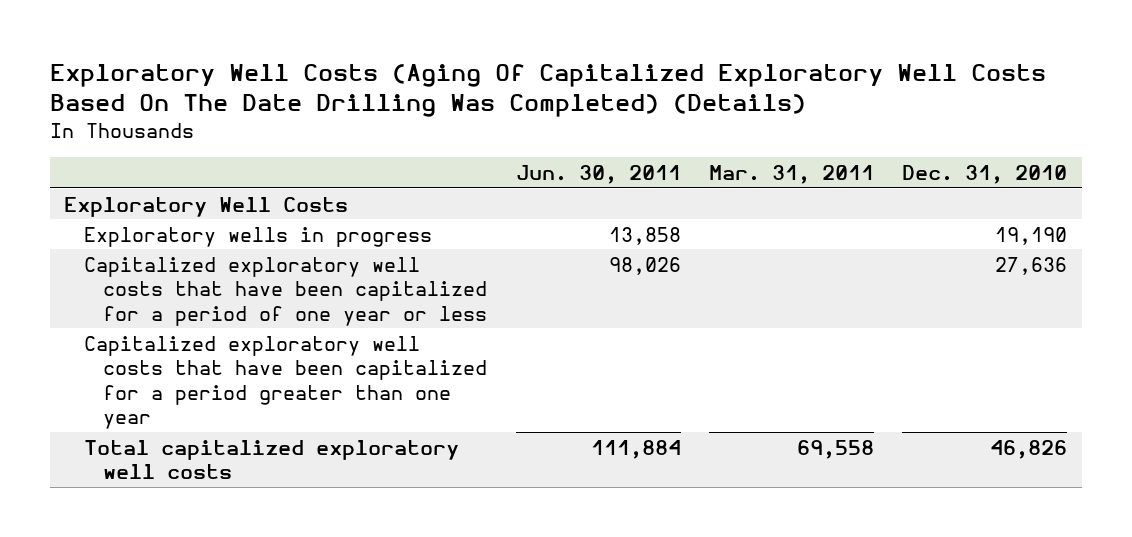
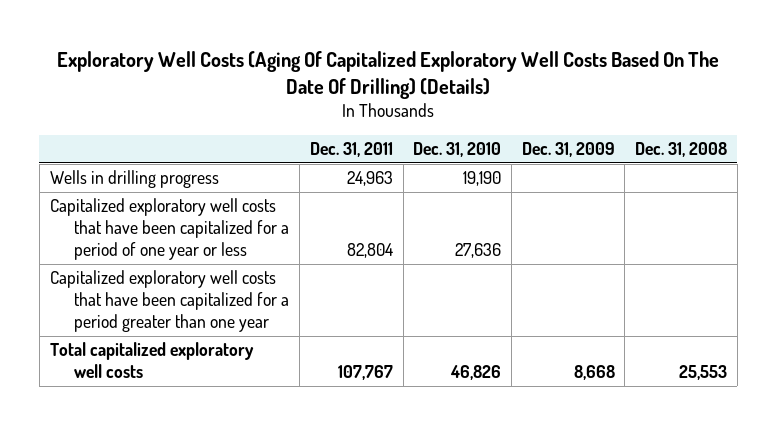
- Exploratory Well Costs (Aging Of Capitalized Exploratory Well Costs Based On The Date Drilling Was Completed) (Details)
+ Exploratory Well Costs (Aging Of Capitalized Exploratory Well Costs Based On The Date Of Drilling) (Details)
- | Jun. 30, 2011 | Mar. 31, 2011 | Dec. 31, 2010
+ | Dec. 31, 2011 | Dec. 31, 2010 | Dec. 31, 2009 | Dec. 31, 2008
- Exploratory Well Costs
- Exploratory wells in progress | 13,858 | | 19,190
+ Wells in drilling progress | 24,963 | 19,190 | |

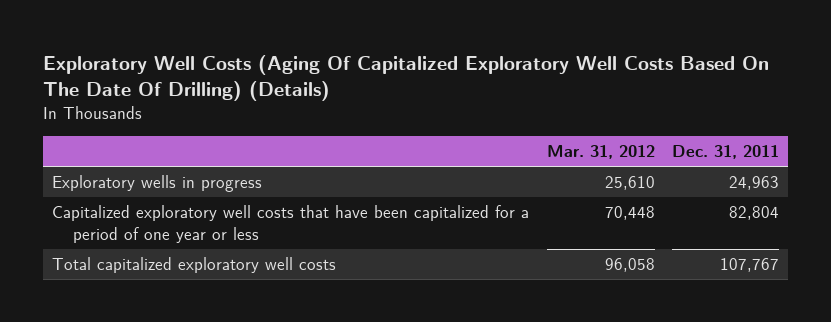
- | Dec. 31, 2011 | Dec. 31, 2010 | Dec. 31, 2009 | Dec. 31, 2008
+ | Mar. 31, 2012 | Dec. 31, 2011
- Wells in drilling progress | 24,963 | 19,190 | |
+ Exploratory wells in progress | 25,610 | 24,963
- Capitalized exploratory well costs that have been capitalized for a period greater than one year

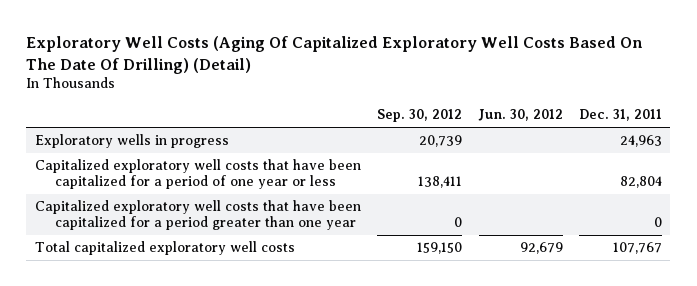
- Exploratory Well Costs (Aging Of Capitalized Exploratory Well Costs Based On The Date Of Drilling) (Details)
+ Exploratory Well Costs (Aging Of Capitalized Exploratory Well Costs Based On The Date Of Drilling) (Detail)
- | Mar. 31, 2012 | Dec. 31, 2011
+ | Sep. 30, 2012 | Jun. 30, 2012 | Dec. 31, 2011
+ Capitalized exploratory well costs that have been capitalized for a period greater than one year | 0 | | 0

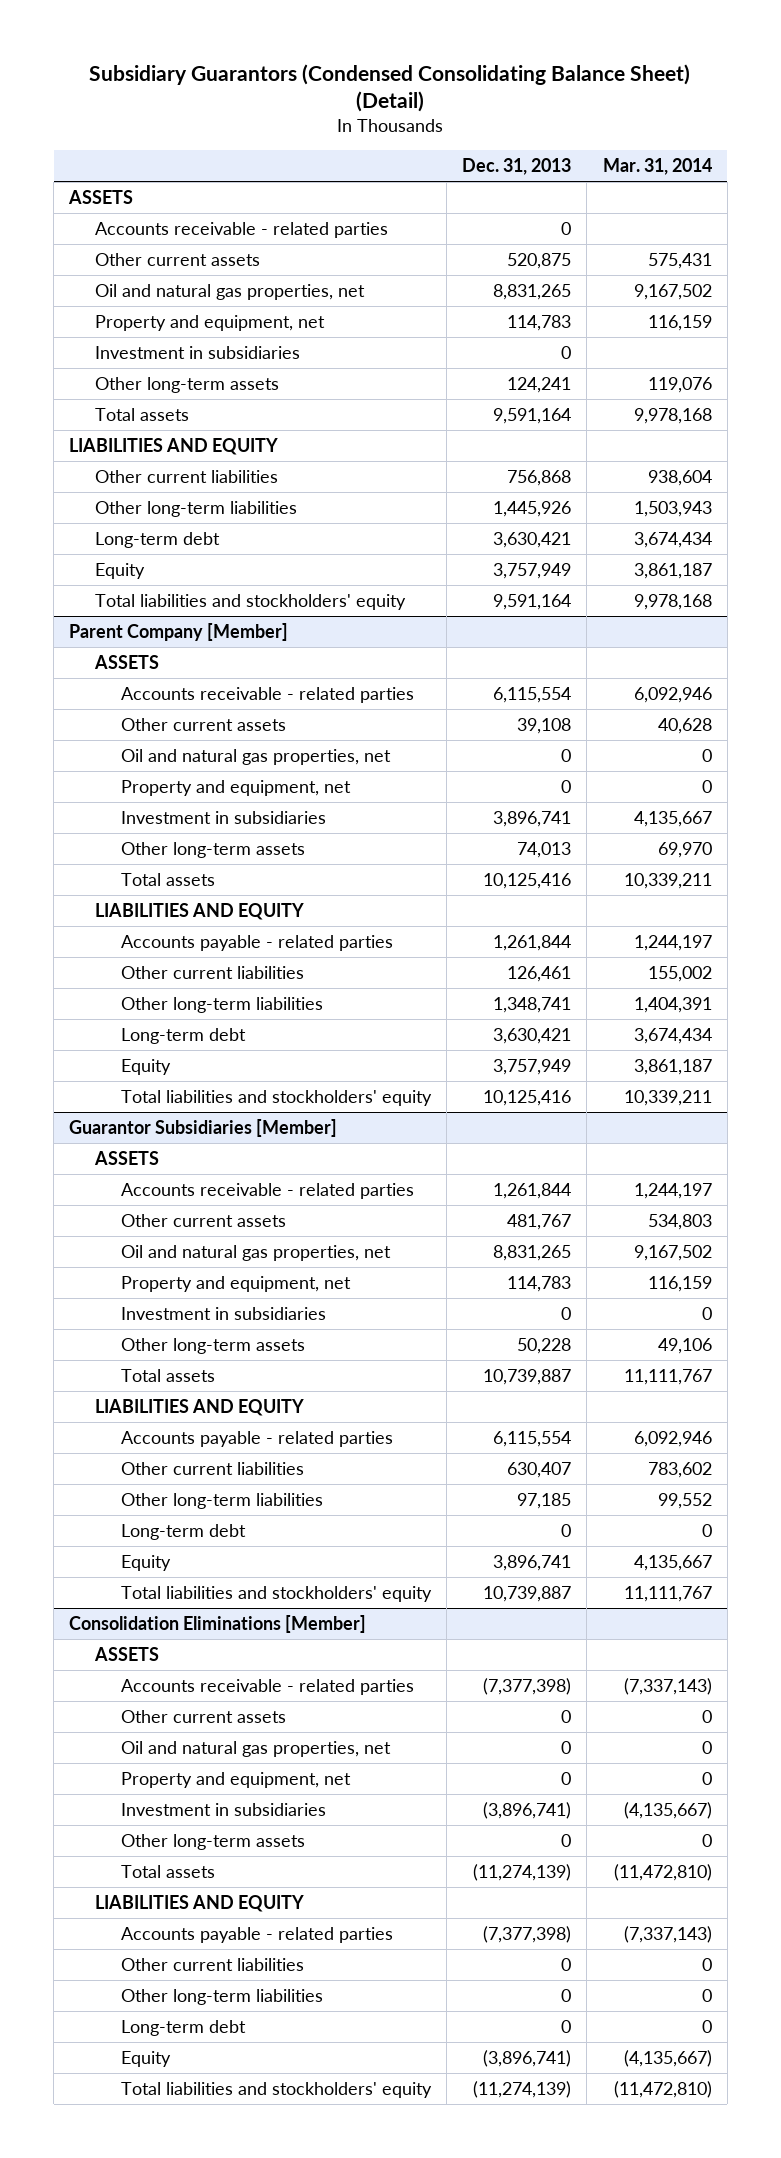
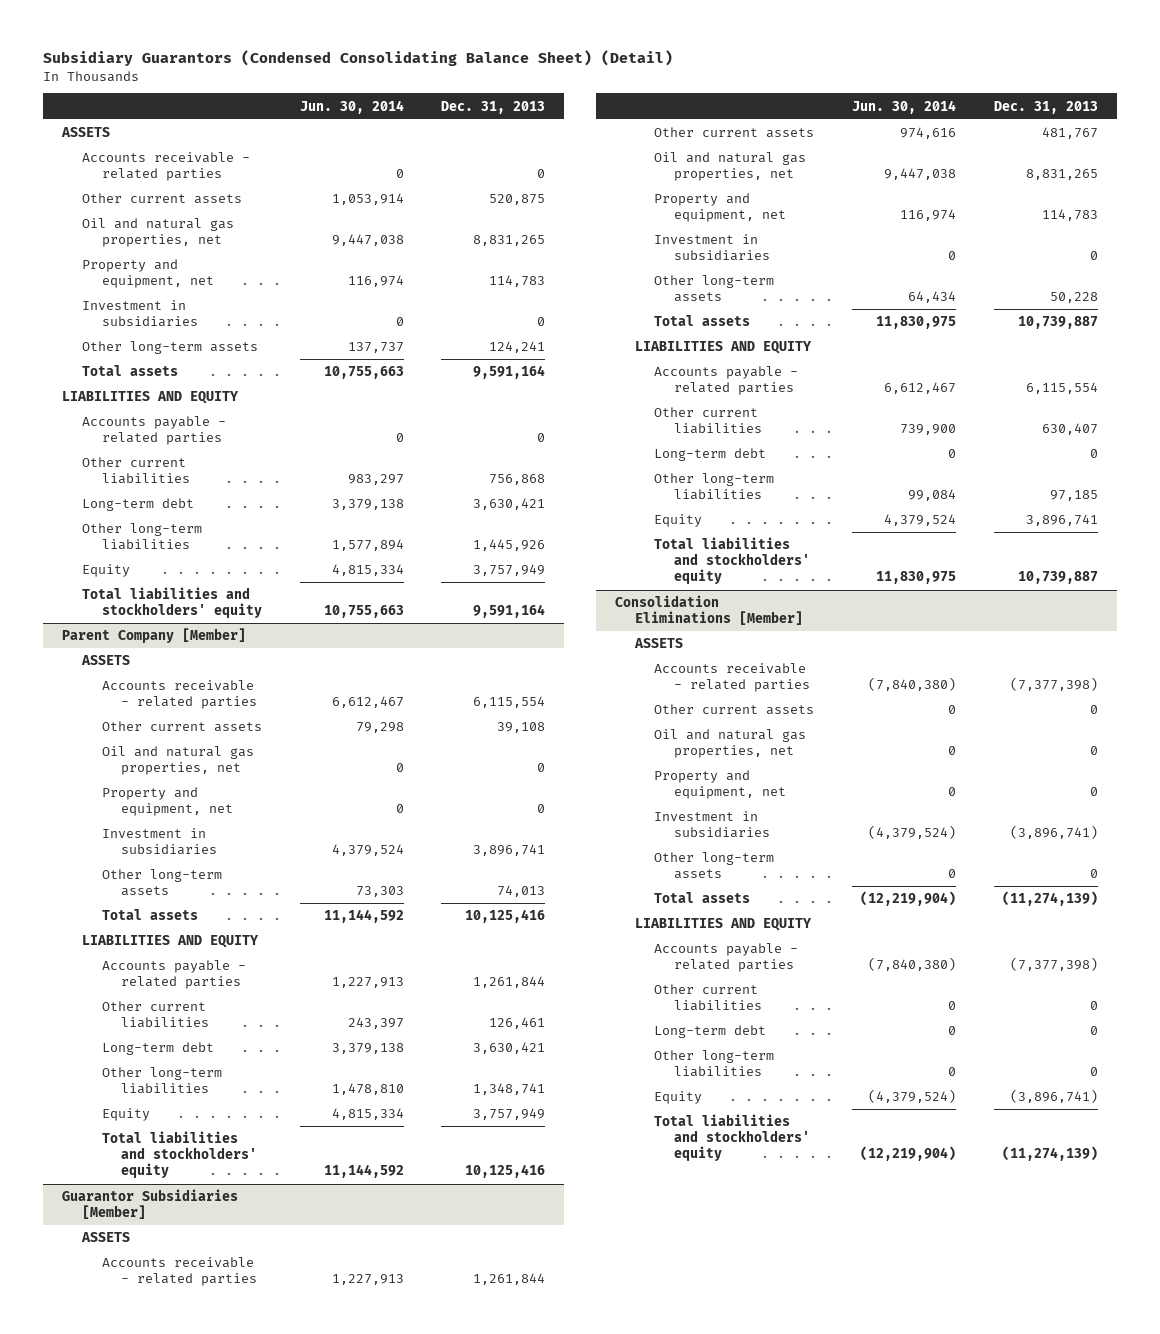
- | Dec. 31, 2013 | Mar. 31, 2014
+ | Jun. 30, 2014 | Dec. 31, 2013
+ Accounts payable - related parties | 0 | 0
moved down: Other long-term liabilities | 1,577,894 | 1,445,926
@ Parent Company [Member]
moved down: Other long-term liabilities | 1,478,810 | 1,348,741
@ Guarantor Subsidiaries [Member]
moved down: Other long-term liabilities | 99,084 | 97,185
@ Consolidation Eliminations [Member]
moved down: Other long-term liabilities | 0 | 0

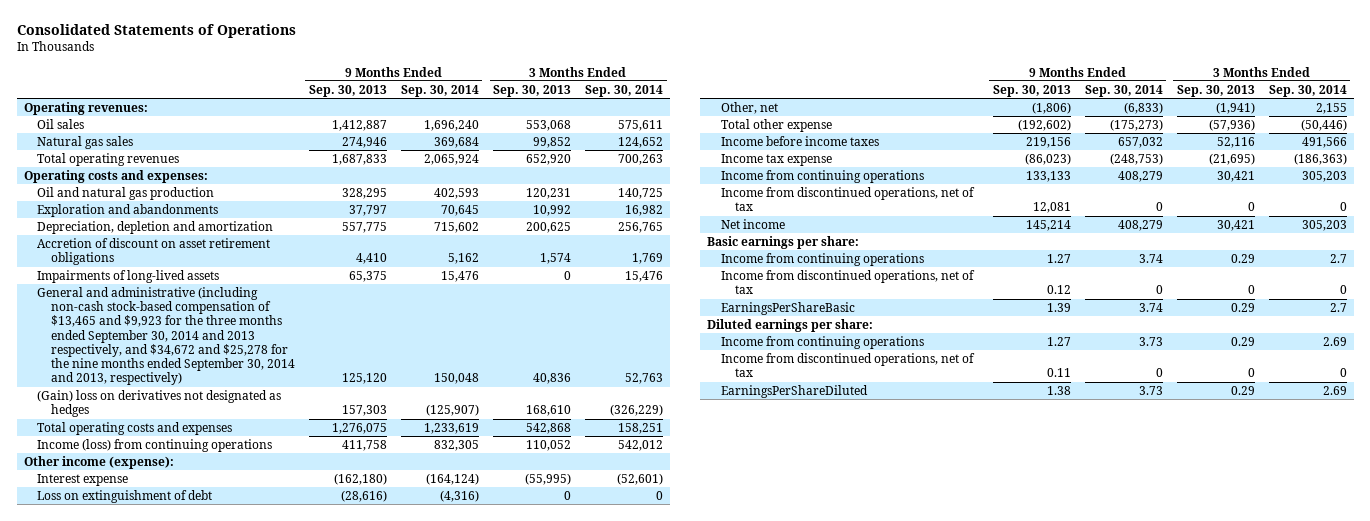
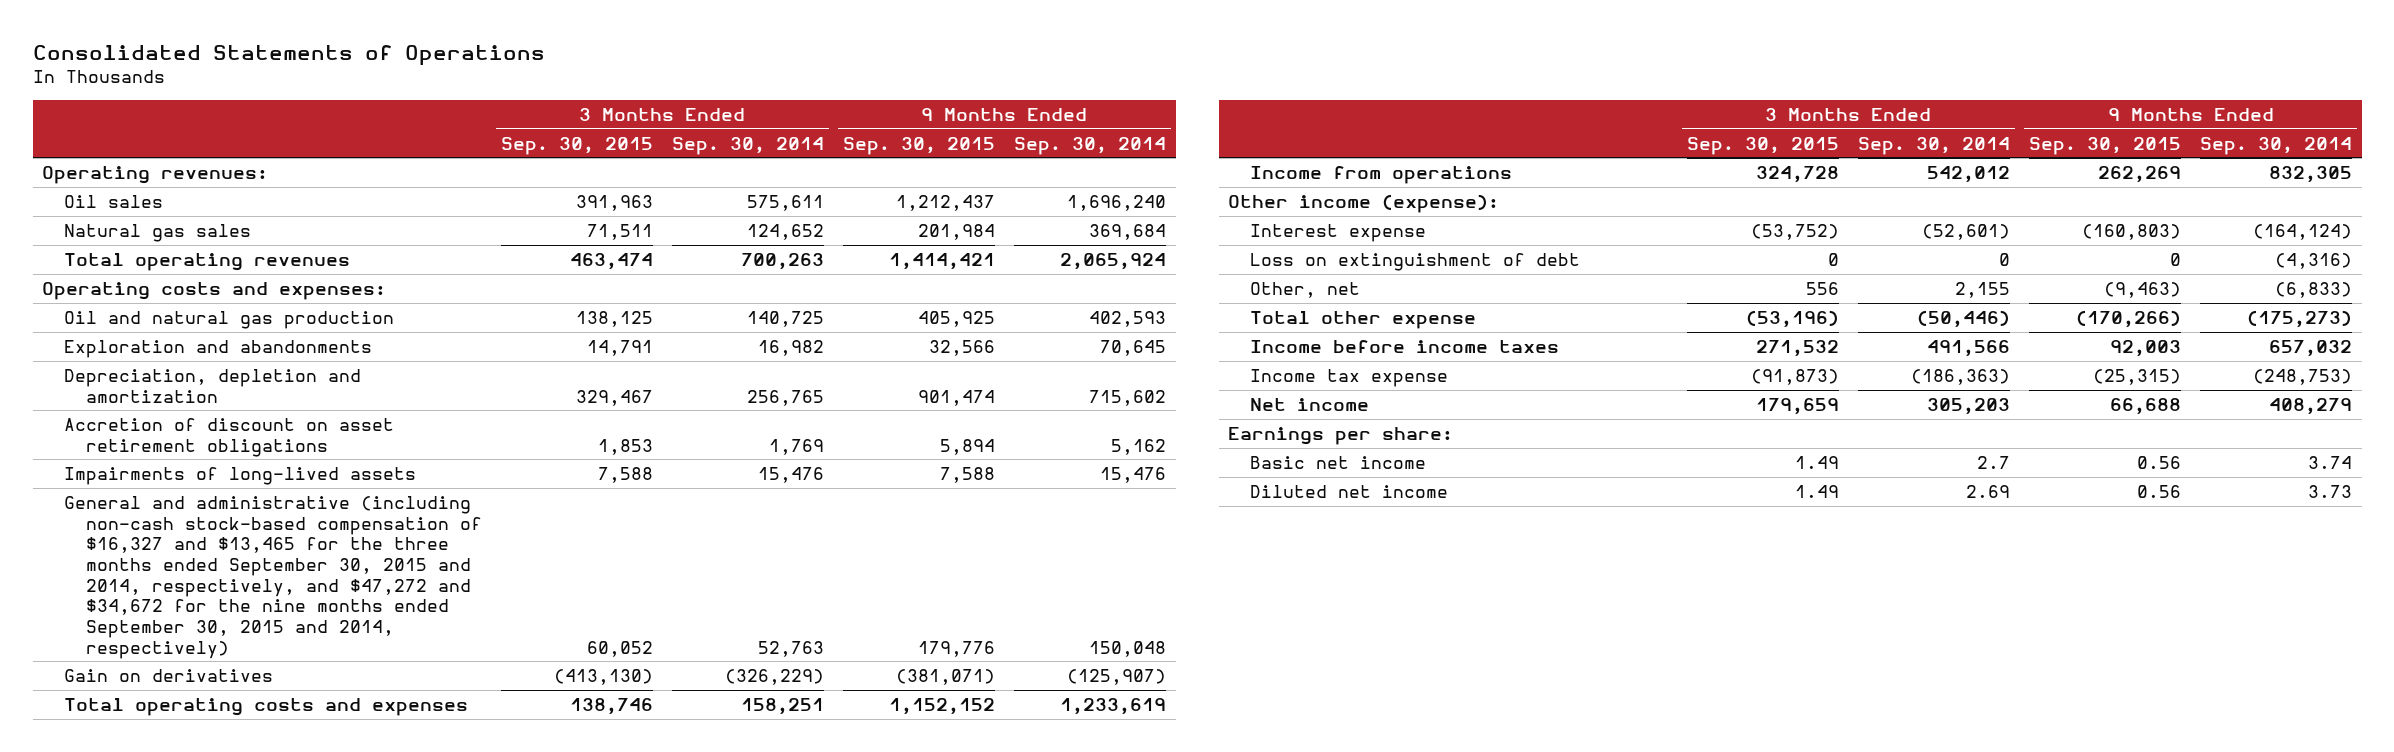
- | 9 Months Ended Sep. 30, 2013 | 9 Months Ended Sep. 30, 2014 | 3 Months Ended Sep. 30, 2013 | 3 Months Ended Sep. 30, 2014
+ | 3 Months Ended Sep. 30, 2015 | 3 Months Ended Sep. 30, 2014 | 9 Months Ended Sep. 30, 2015 | 9 Months Ended Sep. 30, 2014
- General and administrative (including non-cash stock-based compensation of $13,465 and $9,923 for the three months ended September 30, 2014 and 2013 respectively, and $34,672 and $25,278 for the nine months ended September 30, 2014 and 2013, respectively) | 125,120 | 150,048 | 40,836 | 52,763
- (Gain) loss on derivatives not designated as hedges | 157,303 | (125,907) | 168,610 | (326,229)
+ General and administrative (including non-cash stock-based compensation of $16,327 and $13,465 for the three months ended September 30, 2015 and 2014, respectively, and $47,272 and $34,672 for the nine months ended September 30, 2015 and 2014, respectively) | 60,052 | 52,763 | 179,776 | 150,048
+ Gain on derivatives | (413,130) | (326,229) | (381,071) | (125,907)
- Income (loss) from continuing operations | 411,758 | 832,305 | 110,052 | 542,012
+ Income from operations | 324,728 | 542,012 | 262,269 | 832,305
- Income from continuing operations | 133,133 | 408,279 | 30,421 | 305,203
- Income from discontinued operations, net of tax | 12,081 | 0 | 0 | 0
- Basic earnings per share:
- Income from continuing operations | 1.27 | 3.74 | 0.29 | 2.7
- Income from discontinued operations, net of tax | 0.12 | 0 | 0 | 0
- EarningsPerShareBasic | 1.39 | 3.74 | 0.29 | 2.7
- Diluted earnings per share:
- Income from continuing operations | 1.27 | 3.73 | 0.29 | 2.69
- Income from discontinued operations, net of tax | 0.11 | 0 | 0 | 0
- EarningsPerShareDiluted | 1.38 | 3.73 | 0.29 | 2.69
+ Earnings per share:
+ Basic net income | 1.49 | 2.7 | 0.56 | 3.74
+ Diluted net income | 1.49 | 2.69 | 0.56 | 3.73

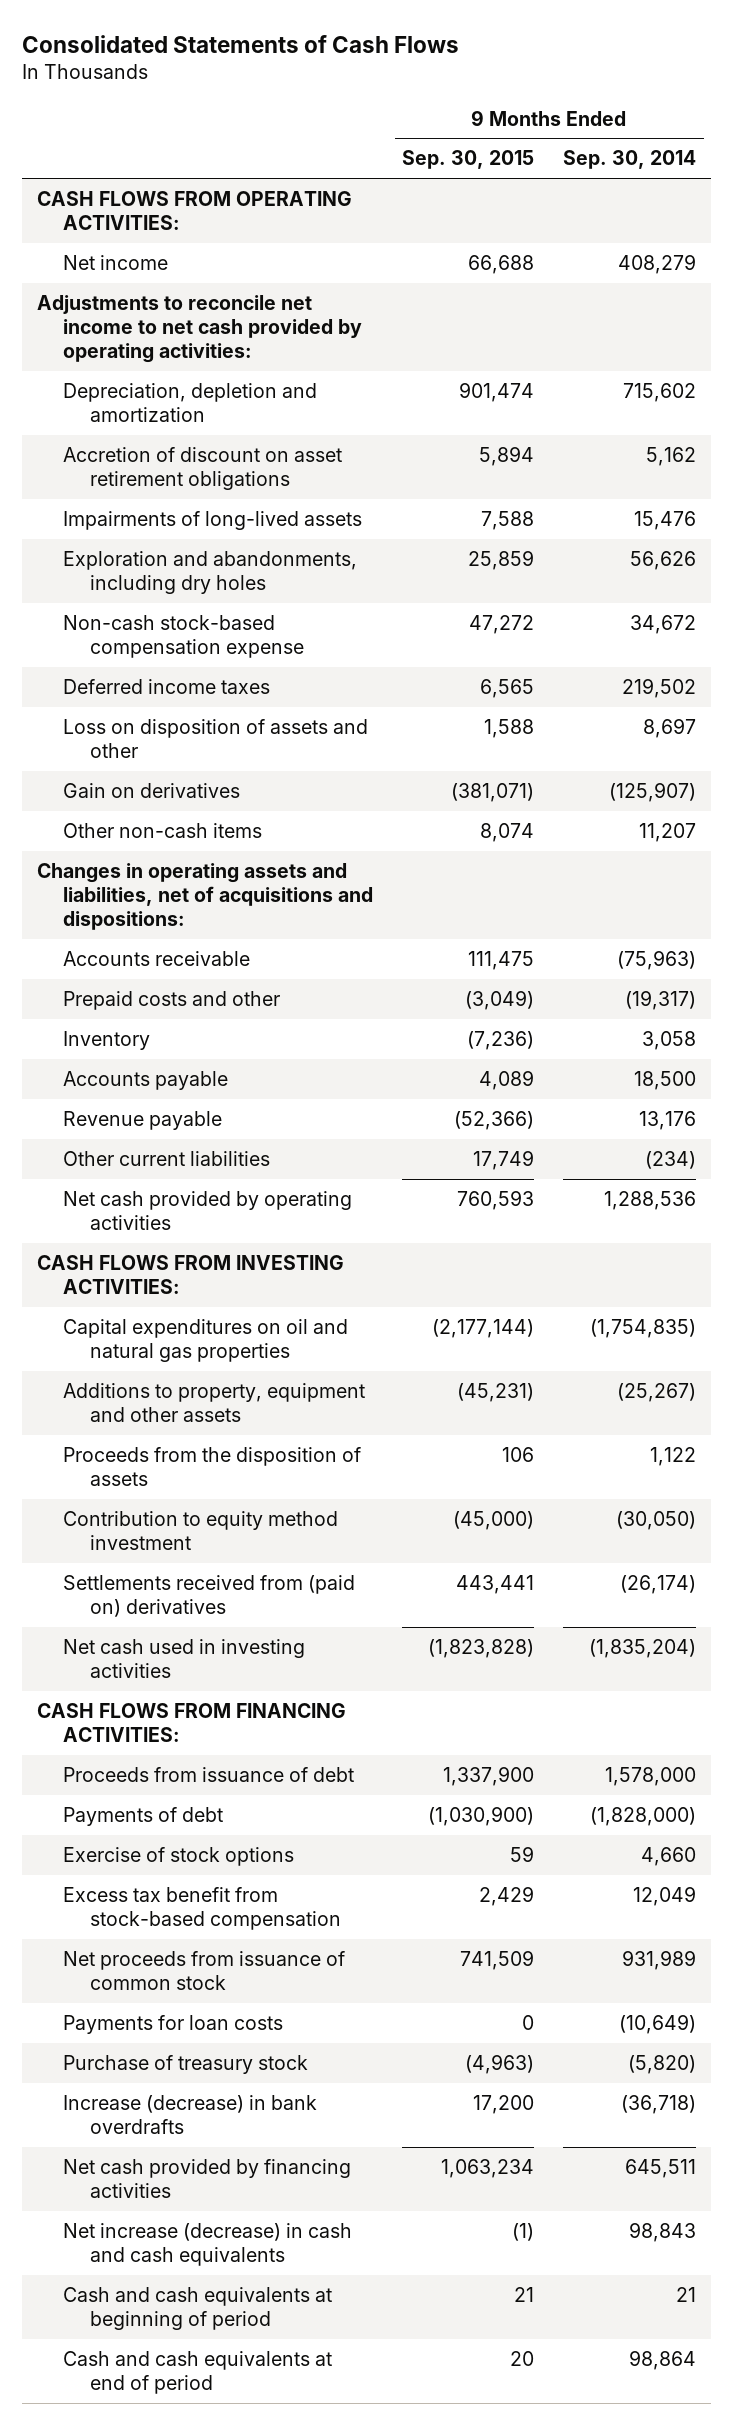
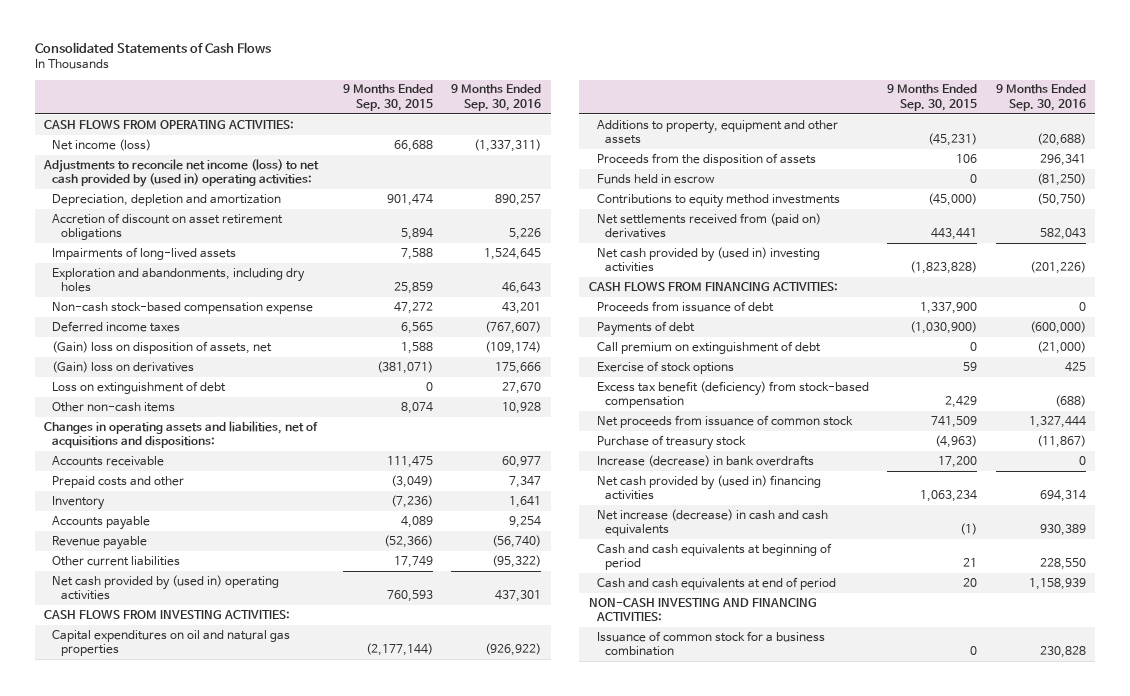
- | 9 Months Ended Sep. 30, 2015 | 9 Months Ended Sep. 30, 2014
+ | 9 Months Ended Sep. 30, 2015 | 9 Months Ended Sep. 30, 2016
- Net income | 66,688 | 408,279
- Adjustments to reconcile net income to net cash provided by operating activities:
+ Net income (loss) | 66,688 | (1,337,311)
+ Adjustments to reconcile net income (loss) to net cash provided by (used in) operating activities:
- Loss on disposition of assets and other | 1,588 | 8,697
- Gain on derivatives | (381,071) | (125,907)
+ (Gain) loss on disposition of assets, net | 1,588 | (109,174)
+ (Gain) loss on derivatives | (381,071) | 175,666
+ Loss on extinguishment of debt | 0 | 27,670
- Net cash provided by operating activities | 760,593 | 1,288,536
+ Net cash provided by (used in) operating activities | 760,593 | 437,301
- Contribution to equity method investment | (45,000) | (30,050)
- Settlements received from (paid on) derivatives | 443,441 | (26,174)
- Net cash used in investing activities | (1,823,828) | (1,835,204)
+ Funds held in escrow | 0 | (81,250)
+ Contributions to equity method investments | (45,000) | (50,750)
+ Net settlements received from (paid on) derivatives | 443,441 | 582,043
+ Net cash provided by (used in) investing activities | (1,823,828) | (201,226)
+ Call premium on extinguishment of debt | 0 | (21,000)
- Excess tax benefit from stock-based compensation | 2,429 | 12,049
+ Excess tax benefit (deficiency) from stock-based compensation | 2,429 | (688)
- Payments for loan costs | 0 | (10,649)
- Net cash provided by financing activities | 1,063,234 | 645,511
+ Net cash provided by (used in) financing activities | 1,063,234 | 694,314
+ NON-CASH INVESTING AND FINANCING ACTIVITIES:
+ Issuance of common stock for a business combination | 0 | 230,828

